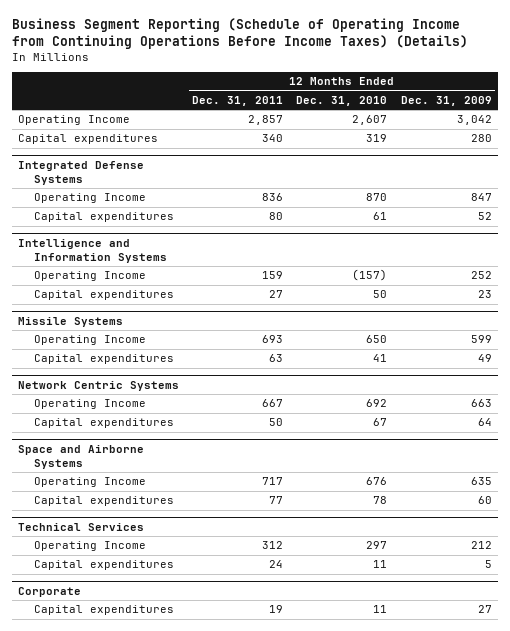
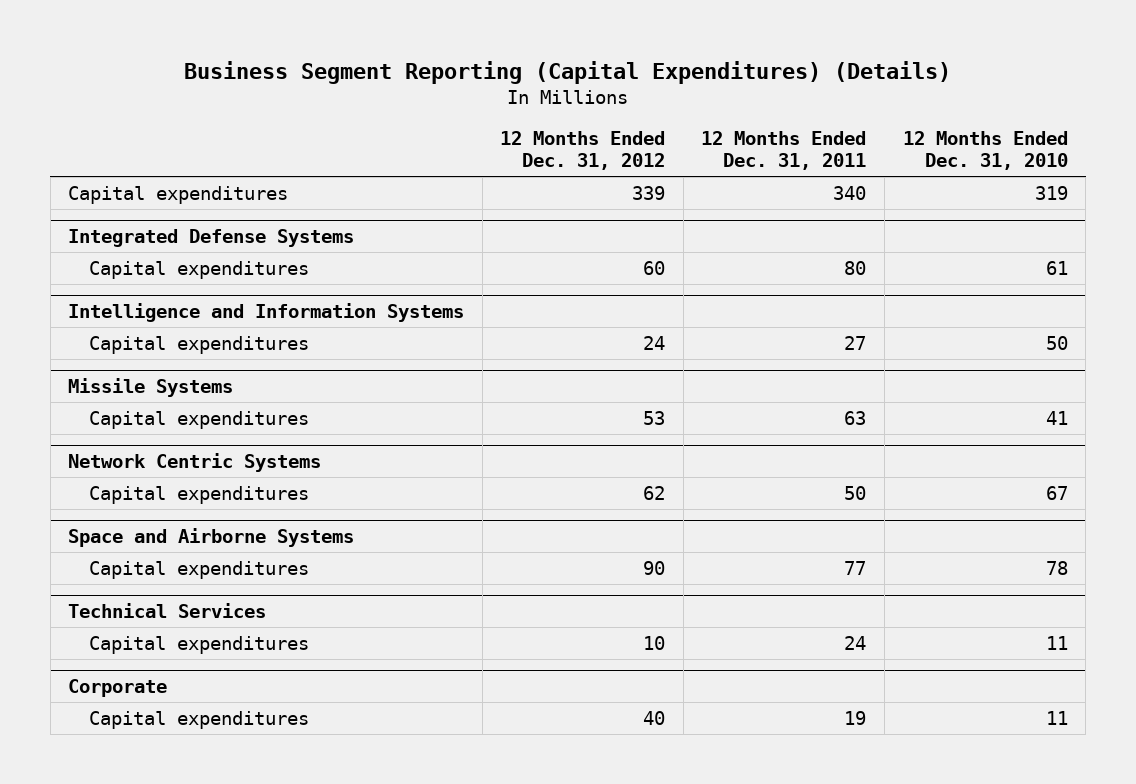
- Business Segment Reporting (Schedule of Operating Income from Continuing Operations Before Income Taxes) (Details)
+ Business Segment Reporting (Capital Expenditures) (Details)
- | 12 Months Ended Dec. 31, 2011 | 12 Months Ended Dec. 31, 2010 | 12 Months Ended Dec. 31, 2009
+ | 12 Months Ended Dec. 31, 2012 | 12 Months Ended Dec. 31, 2011 | 12 Months Ended Dec. 31, 2010
- Operating Income | 2,857 | 2,607 | 3,042
@ Integrated Defense Systems
- Operating Income | 836 | 870 | 847
@ Intelligence and Information Systems
- Operating Income | 159 | (157) | 252
@ Missile Systems
- Operating Income | 693 | 650 | 599
@ Network Centric Systems
- Operating Income | 667 | 692 | 663
@ Space and Airborne Systems
- Operating Income | 717 | 676 | 635
@ Technical Services
- Operating Income | 312 | 297 | 212

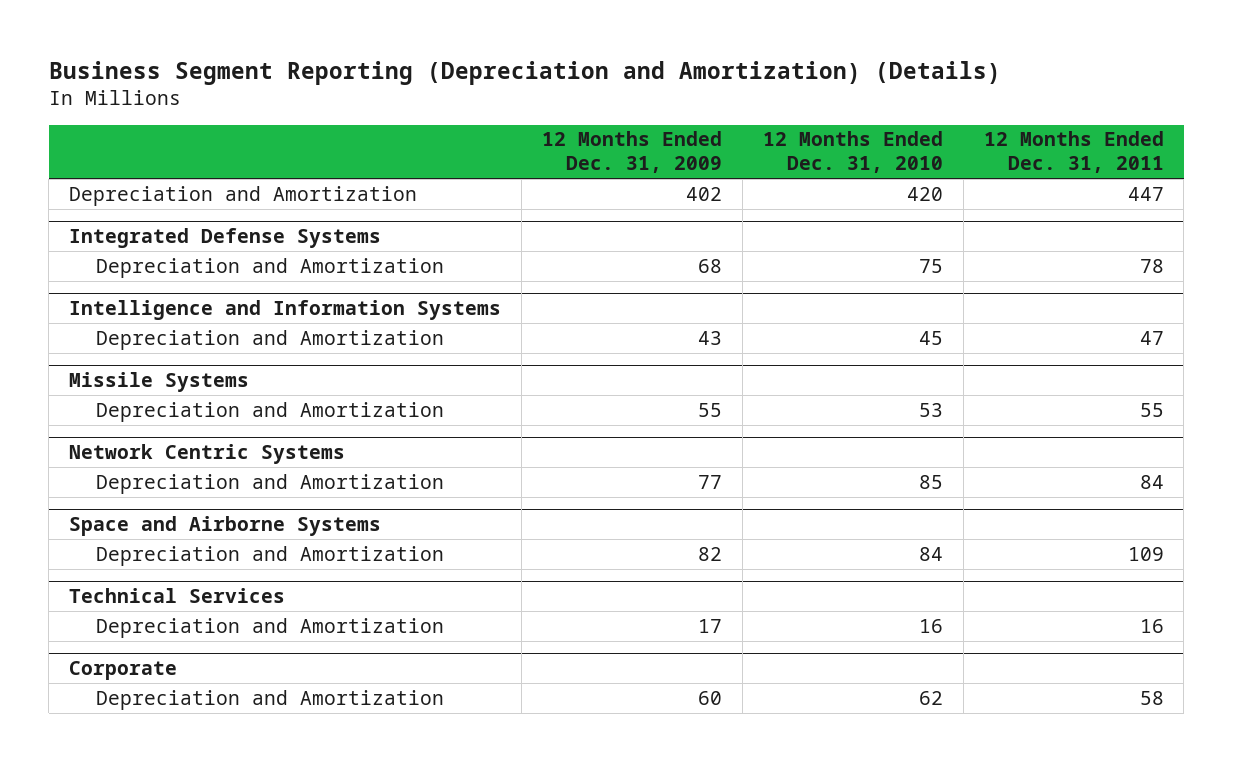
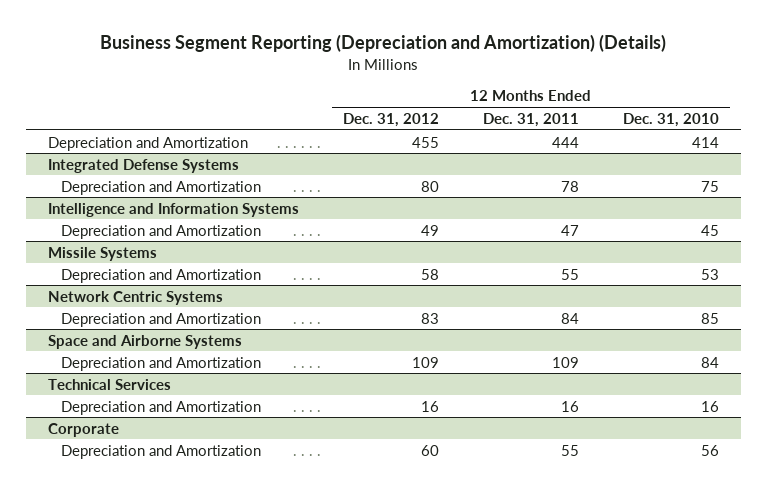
- | 12 Months Ended Dec. 31, 2009 | 12 Months Ended Dec. 31, 2010 | 12 Months Ended Dec. 31, 2011
+ | 12 Months Ended Dec. 31, 2012 | 12 Months Ended Dec. 31, 2011 | 12 Months Ended Dec. 31, 2010
- Depreciation and Amortization | 402 | 420 | 447
+ Depreciation and Amortization | 455 | 444 | 414
@ Corporate
- Depreciation and Amortization | 60 | 62 | 58
+ Depreciation and Amortization | 60 | 55 | 56

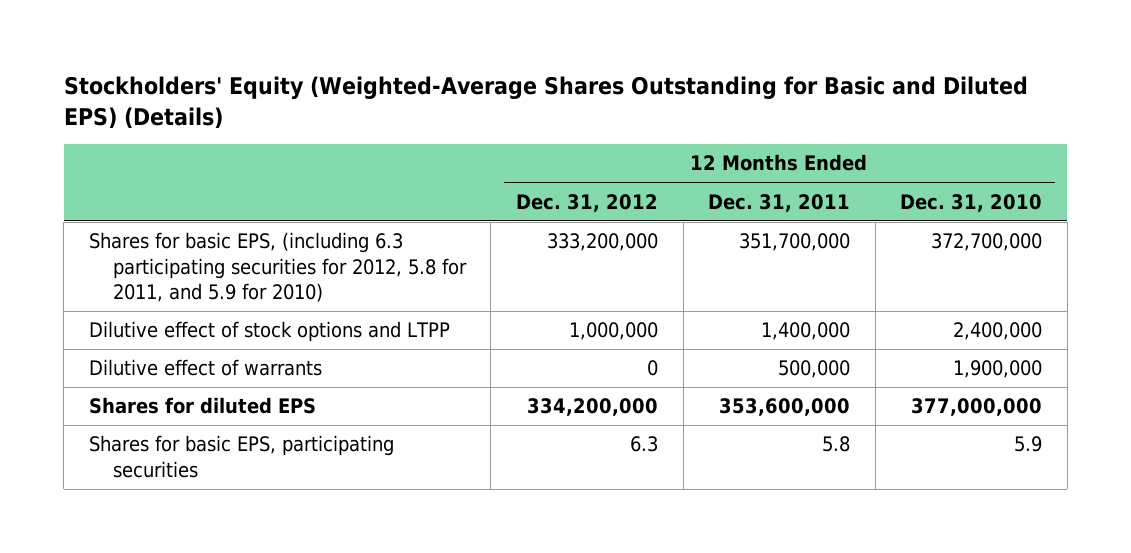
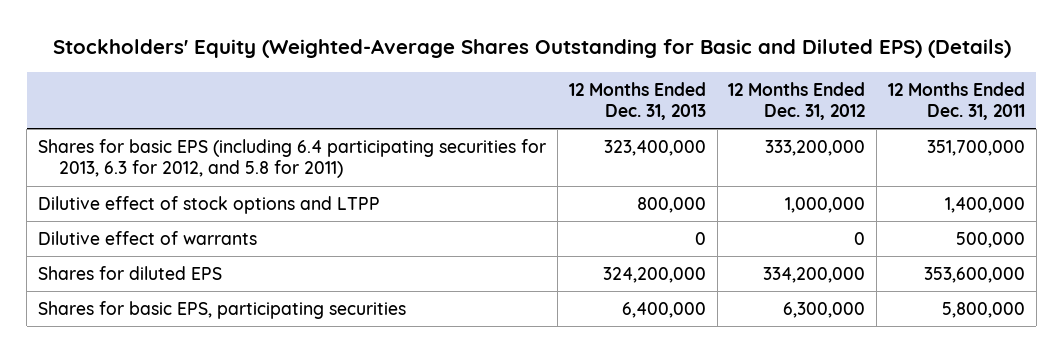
- | 12 Months Ended Dec. 31, 2012 | 12 Months Ended Dec. 31, 2011 | 12 Months Ended Dec. 31, 2010
+ | 12 Months Ended Dec. 31, 2013 | 12 Months Ended Dec. 31, 2012 | 12 Months Ended Dec. 31, 2011
- Shares for basic EPS, (including 6.3 participating securities for 2012, 5.8 for 2011, and 5.9 for 2010) | 333,200,000 | 351,700,000 | 372,700,000
+ Shares for basic EPS (including 6.4 participating securities for 2013, 6.3 for 2012, and 5.8 for 2011) | 323,400,000 | 333,200,000 | 351,700,000
- Shares for basic EPS, participating securities | 6.3 | 5.8 | 5.9
+ Shares for basic EPS, participating securities | 6,400,000 | 6,300,000 | 5,800,000

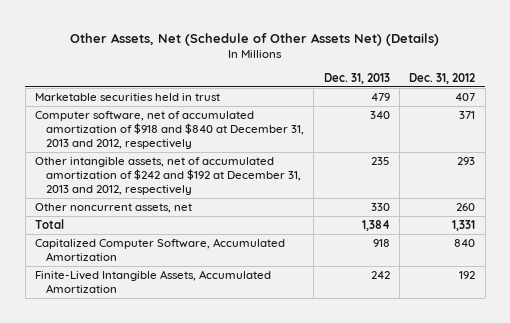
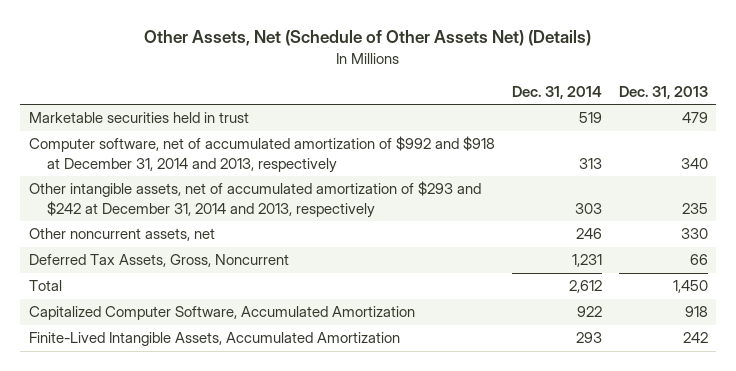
- | Dec. 31, 2013 | Dec. 31, 2012
+ | Dec. 31, 2014 | Dec. 31, 2013
- Computer software, net of accumulated amortization of $918 and $840 at December 31, 2013 and 2012, respectively | 340 | 371
- Other intangible assets, net of accumulated amortization of $242 and $192 at December 31, 2013 and 2012, respectively | 235 | 293
+ Computer software, net of accumulated amortization of $992 and $918 at December 31, 2014 and 2013, respectively | 313 | 340
+ Other intangible assets, net of accumulated amortization of $293 and $242 at December 31, 2014 and 2013, respectively | 303 | 235
- Total | 1,384 | 1,331
+ Deferred Tax Assets, Gross, Noncurrent | 1,231 | 66
+ Total | 2,612 | 1,450

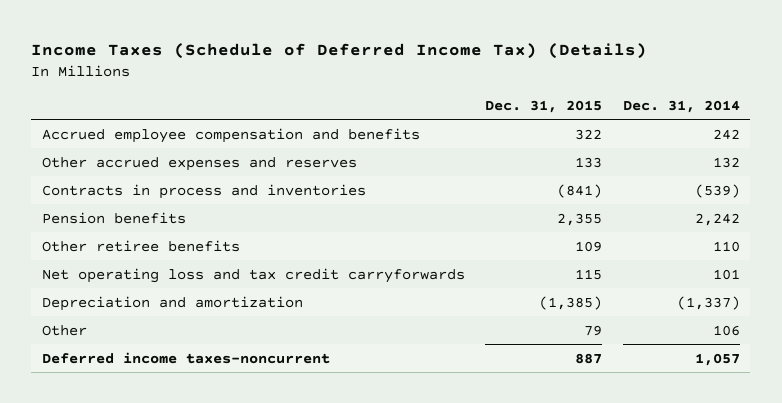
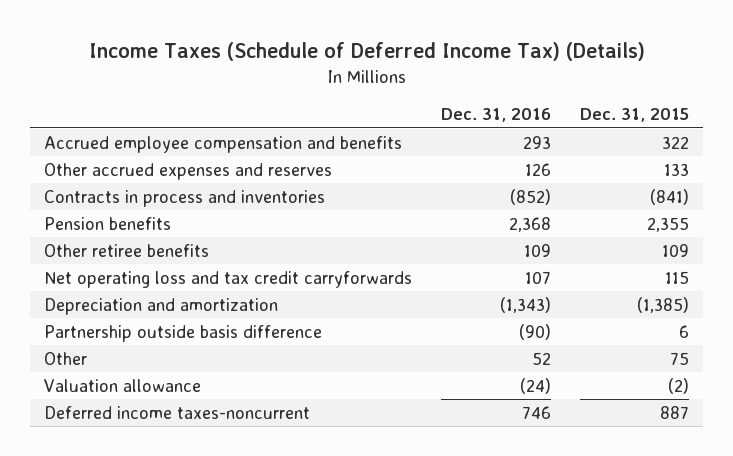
- | Dec. 31, 2015 | Dec. 31, 2014
+ | Dec. 31, 2016 | Dec. 31, 2015
- Other | 79 | 106
+ Partnership outside basis difference | (90) | 6
+ Other | 52 | 75
+ Valuation allowance | (24) | (2)

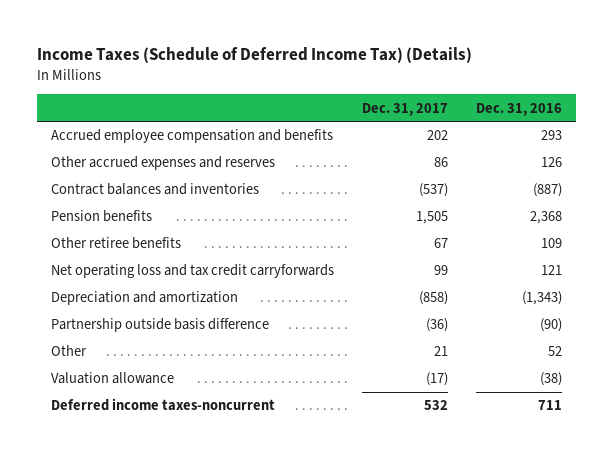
- | Dec. 31, 2016 | Dec. 31, 2015
+ | Dec. 31, 2017 | Dec. 31, 2016
- Contracts in process and inventories | (852) | (841)
+ Contract balances and inventories | (537) | (887)
- Net operating loss and tax credit carryforwards | 107 | 115
+ Net operating loss and tax credit carryforwards | 99 | 121
- Valuation allowance | (24) | (2)
- Deferred income taxes-noncurrent | 746 | 887
+ Valuation allowance | (17) | (38)
+ Deferred income taxes-noncurrent | 532 | 711

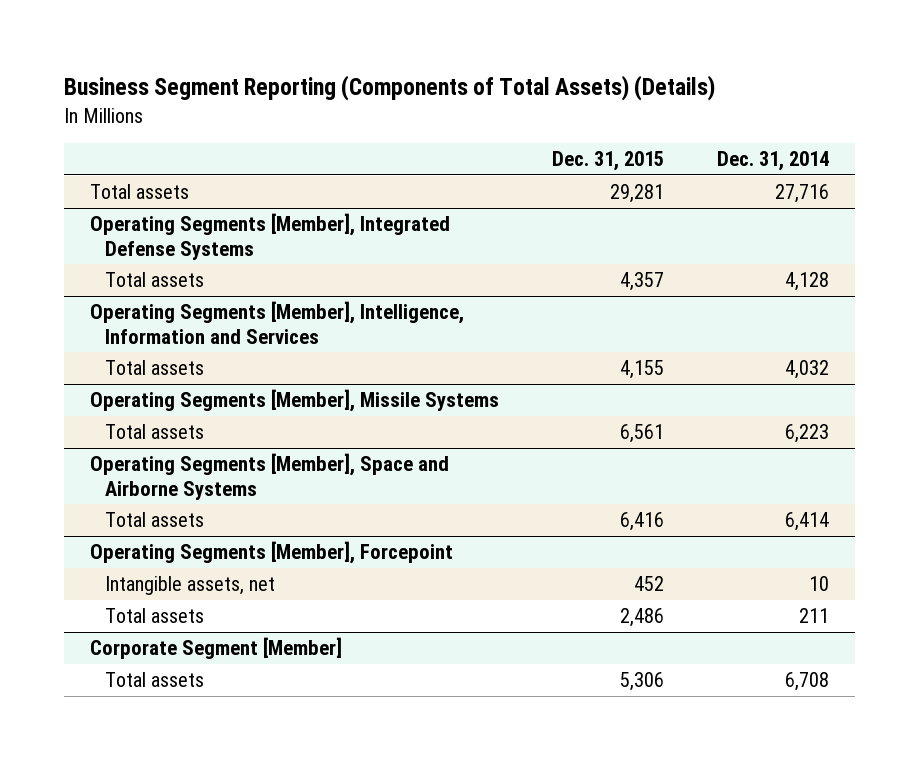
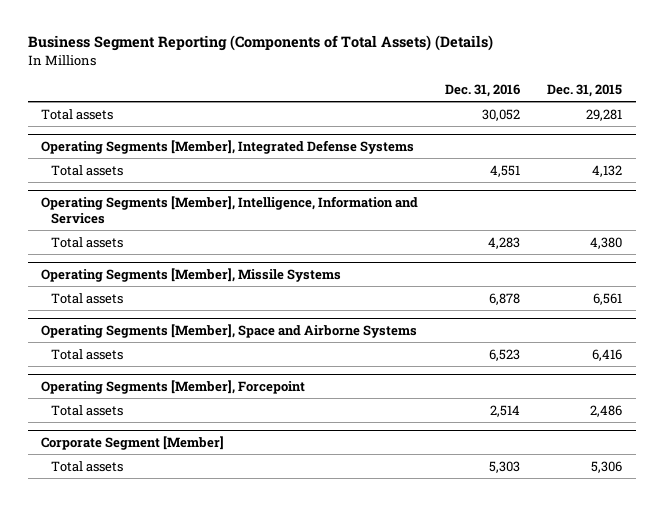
- | Dec. 31, 2015 | Dec. 31, 2014
+ | Dec. 31, 2016 | Dec. 31, 2015
@ Operating Segments [Member], Integrated Defense Systems
- Total assets | 4,357 | 4,128
+ Total assets | 4,551 | 4,132
@ Operating Segments [Member], Intelligence, Information and Services
- Total assets | 4,155 | 4,032
+ Total assets | 4,283 | 4,380
@ Operating Segments [Member], Forcepoint
- Intangible assets, net | 452 | 10

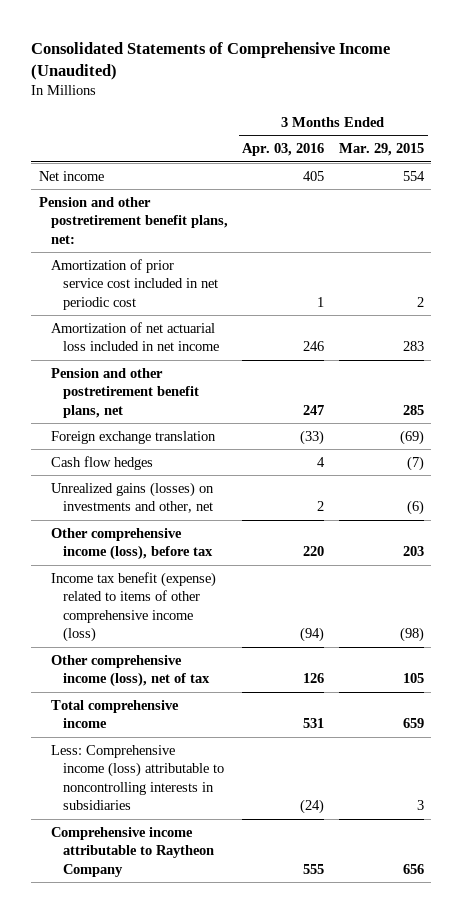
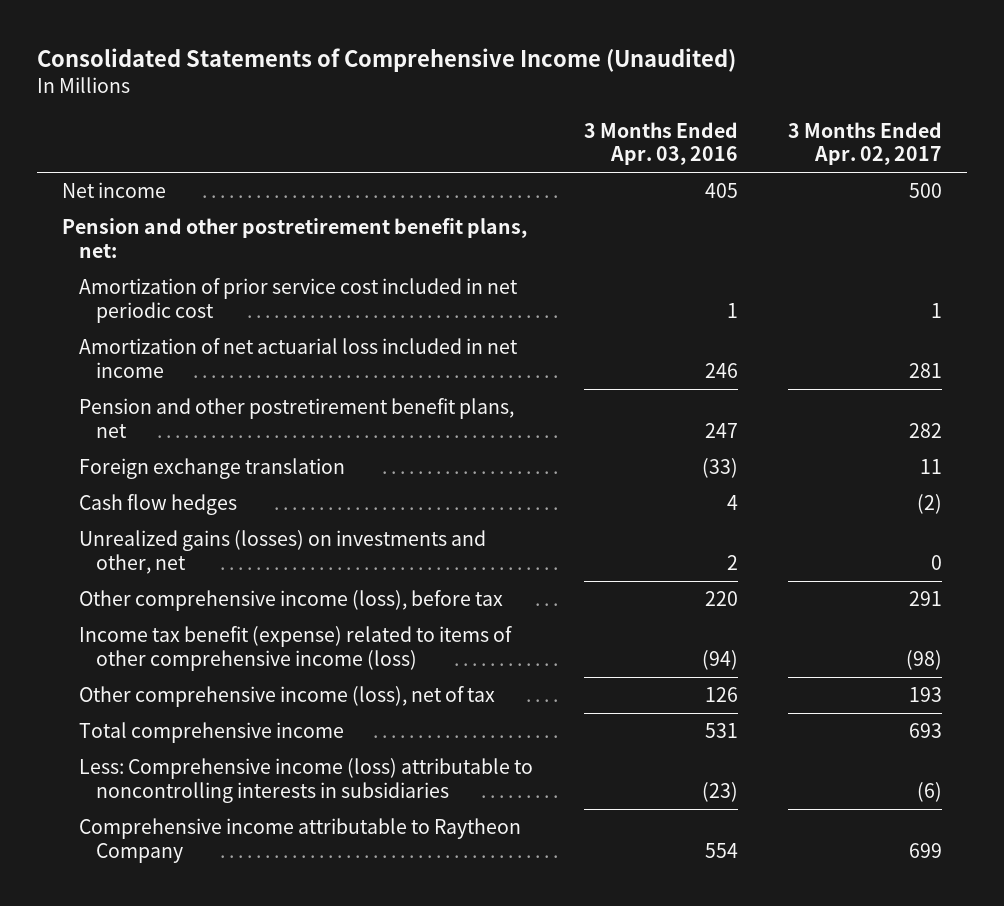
- | 3 Months Ended Apr. 03, 2016 | 3 Months Ended Mar. 29, 2015
+ | 3 Months Ended Apr. 03, 2016 | 3 Months Ended Apr. 02, 2017
- Less: Comprehensive income (loss) attributable to noncontrolling interests in subsidiaries | (24) | 3
- Comprehensive income attributable to Raytheon Company | 555 | 656
+ Less: Comprehensive income (loss) attributable to noncontrolling interests in subsidiaries | (23) | (6)
+ Comprehensive income attributable to Raytheon Company | 554 | 699

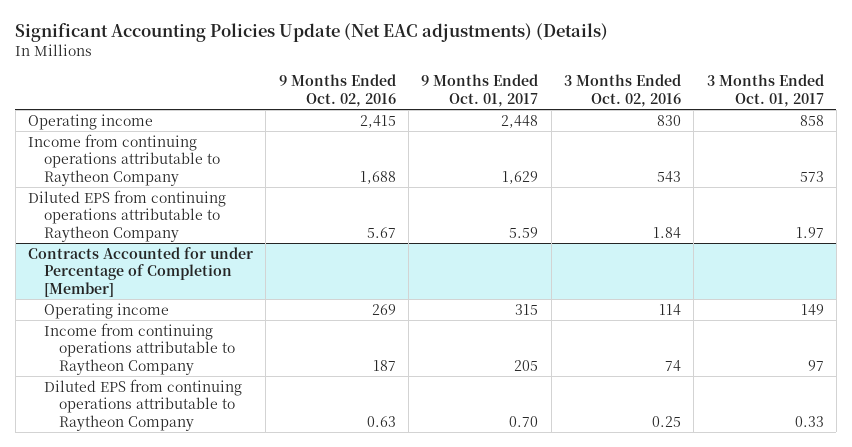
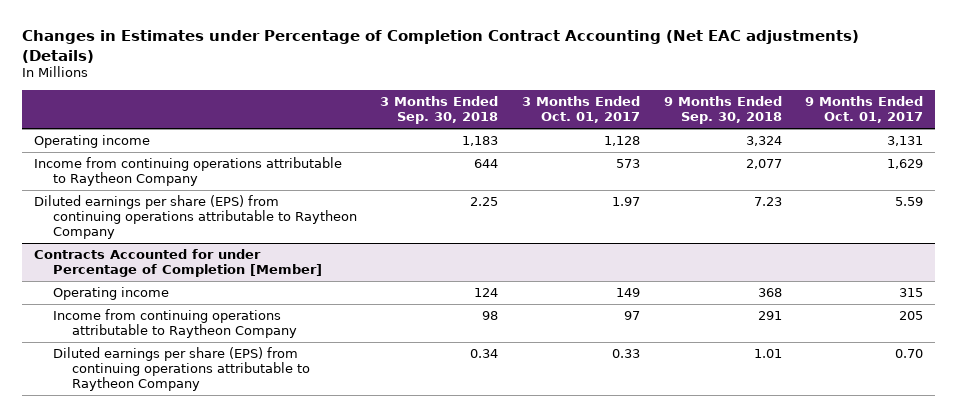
- Significant Accounting Policies Update (Net EAC adjustments) (Details)
+ Changes in Estimates under Percentage of Completion Contract Accounting (Net EAC adjustments) (Details)
- | 9 Months Ended Oct. 02, 2016 | 9 Months Ended Oct. 01, 2017 | 3 Months Ended Oct. 02, 2016 | 3 Months Ended Oct. 01, 2017
+ | 3 Months Ended Sep. 30, 2018 | 3 Months Ended Oct. 01, 2017 | 9 Months Ended Sep. 30, 2018 | 9 Months Ended Oct. 01, 2017
- Operating income | 2,415 | 2,448 | 830 | 858
+ Operating income | 1,183 | 1,128 | 3,324 | 3,131
- Diluted EPS from continuing operations attributable to Raytheon Company | 5.67 | 5.59 | 1.84 | 1.97
+ Diluted earnings per share (EPS) from continuing operations attributable to Raytheon Company | 2.25 | 1.97 | 7.23 | 5.59
@ Contracts Accounted for under Percentage of Completion [Member]
- Diluted EPS from continuing operations attributable to Raytheon Company | 0.63 | 0.70 | 0.25 | 0.33
+ Diluted earnings per share (EPS) from continuing operations attributable to Raytheon Company | 0.34 | 0.33 | 1.01 | 0.70

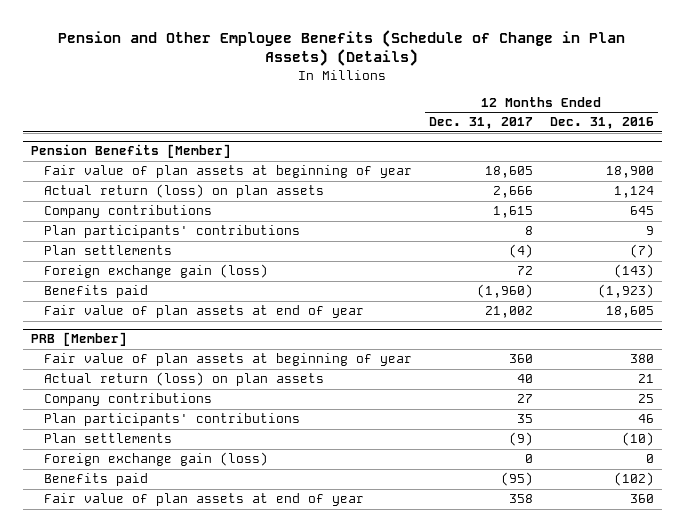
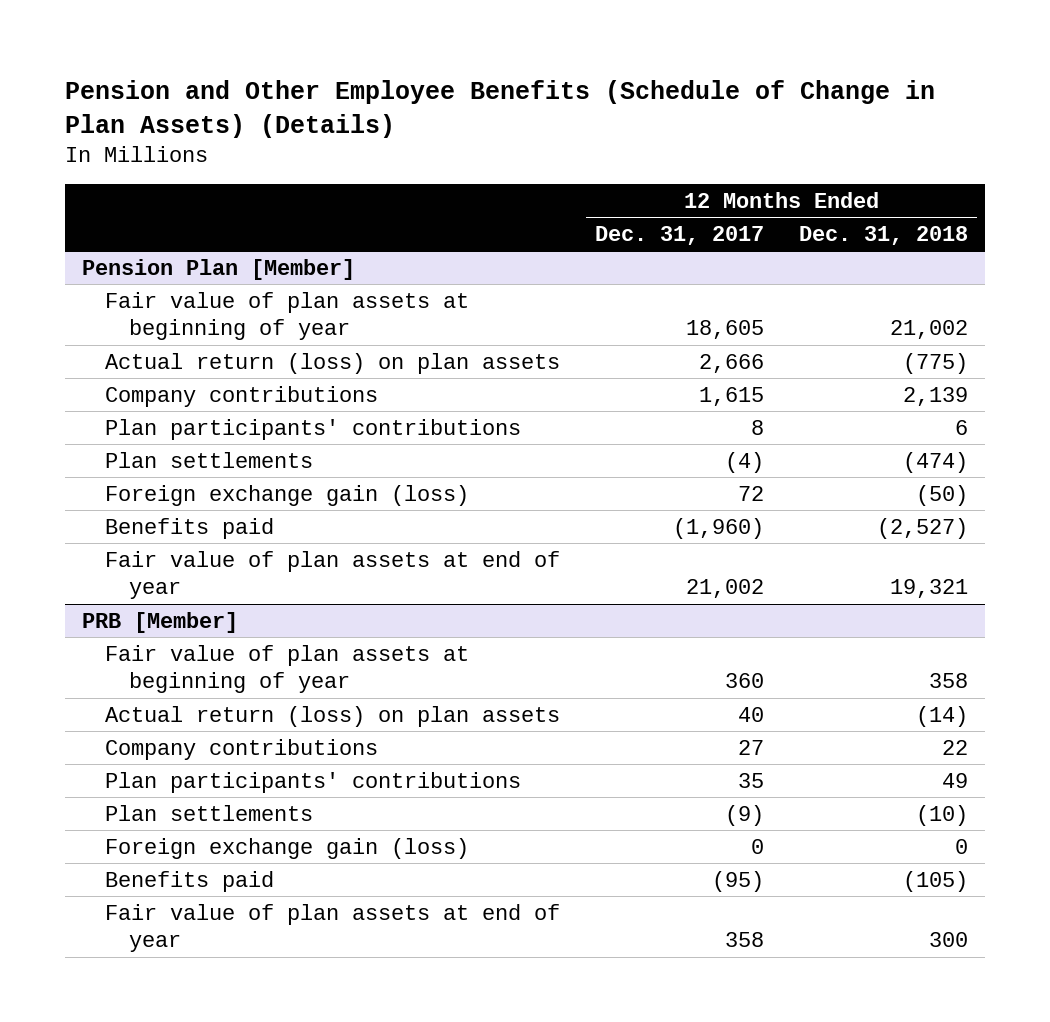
- | 12 Months Ended Dec. 31, 2017 | 12 Months Ended Dec. 31, 2016
+ | 12 Months Ended Dec. 31, 2017 | 12 Months Ended Dec. 31, 2018
- Pension Benefits [Member]
+ Pension Plan [Member]

